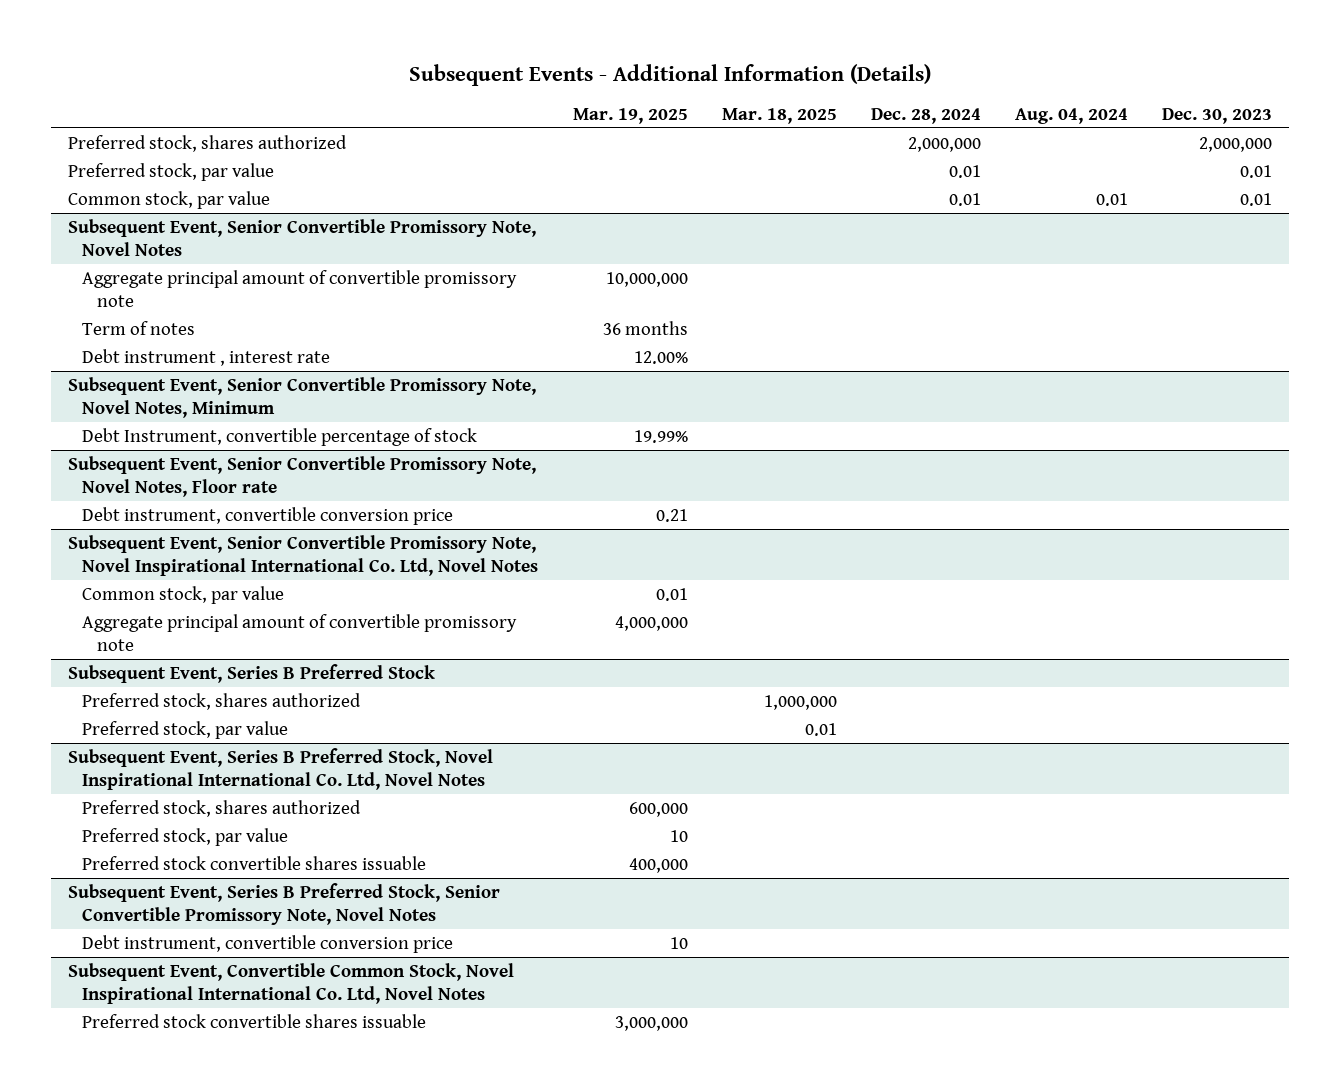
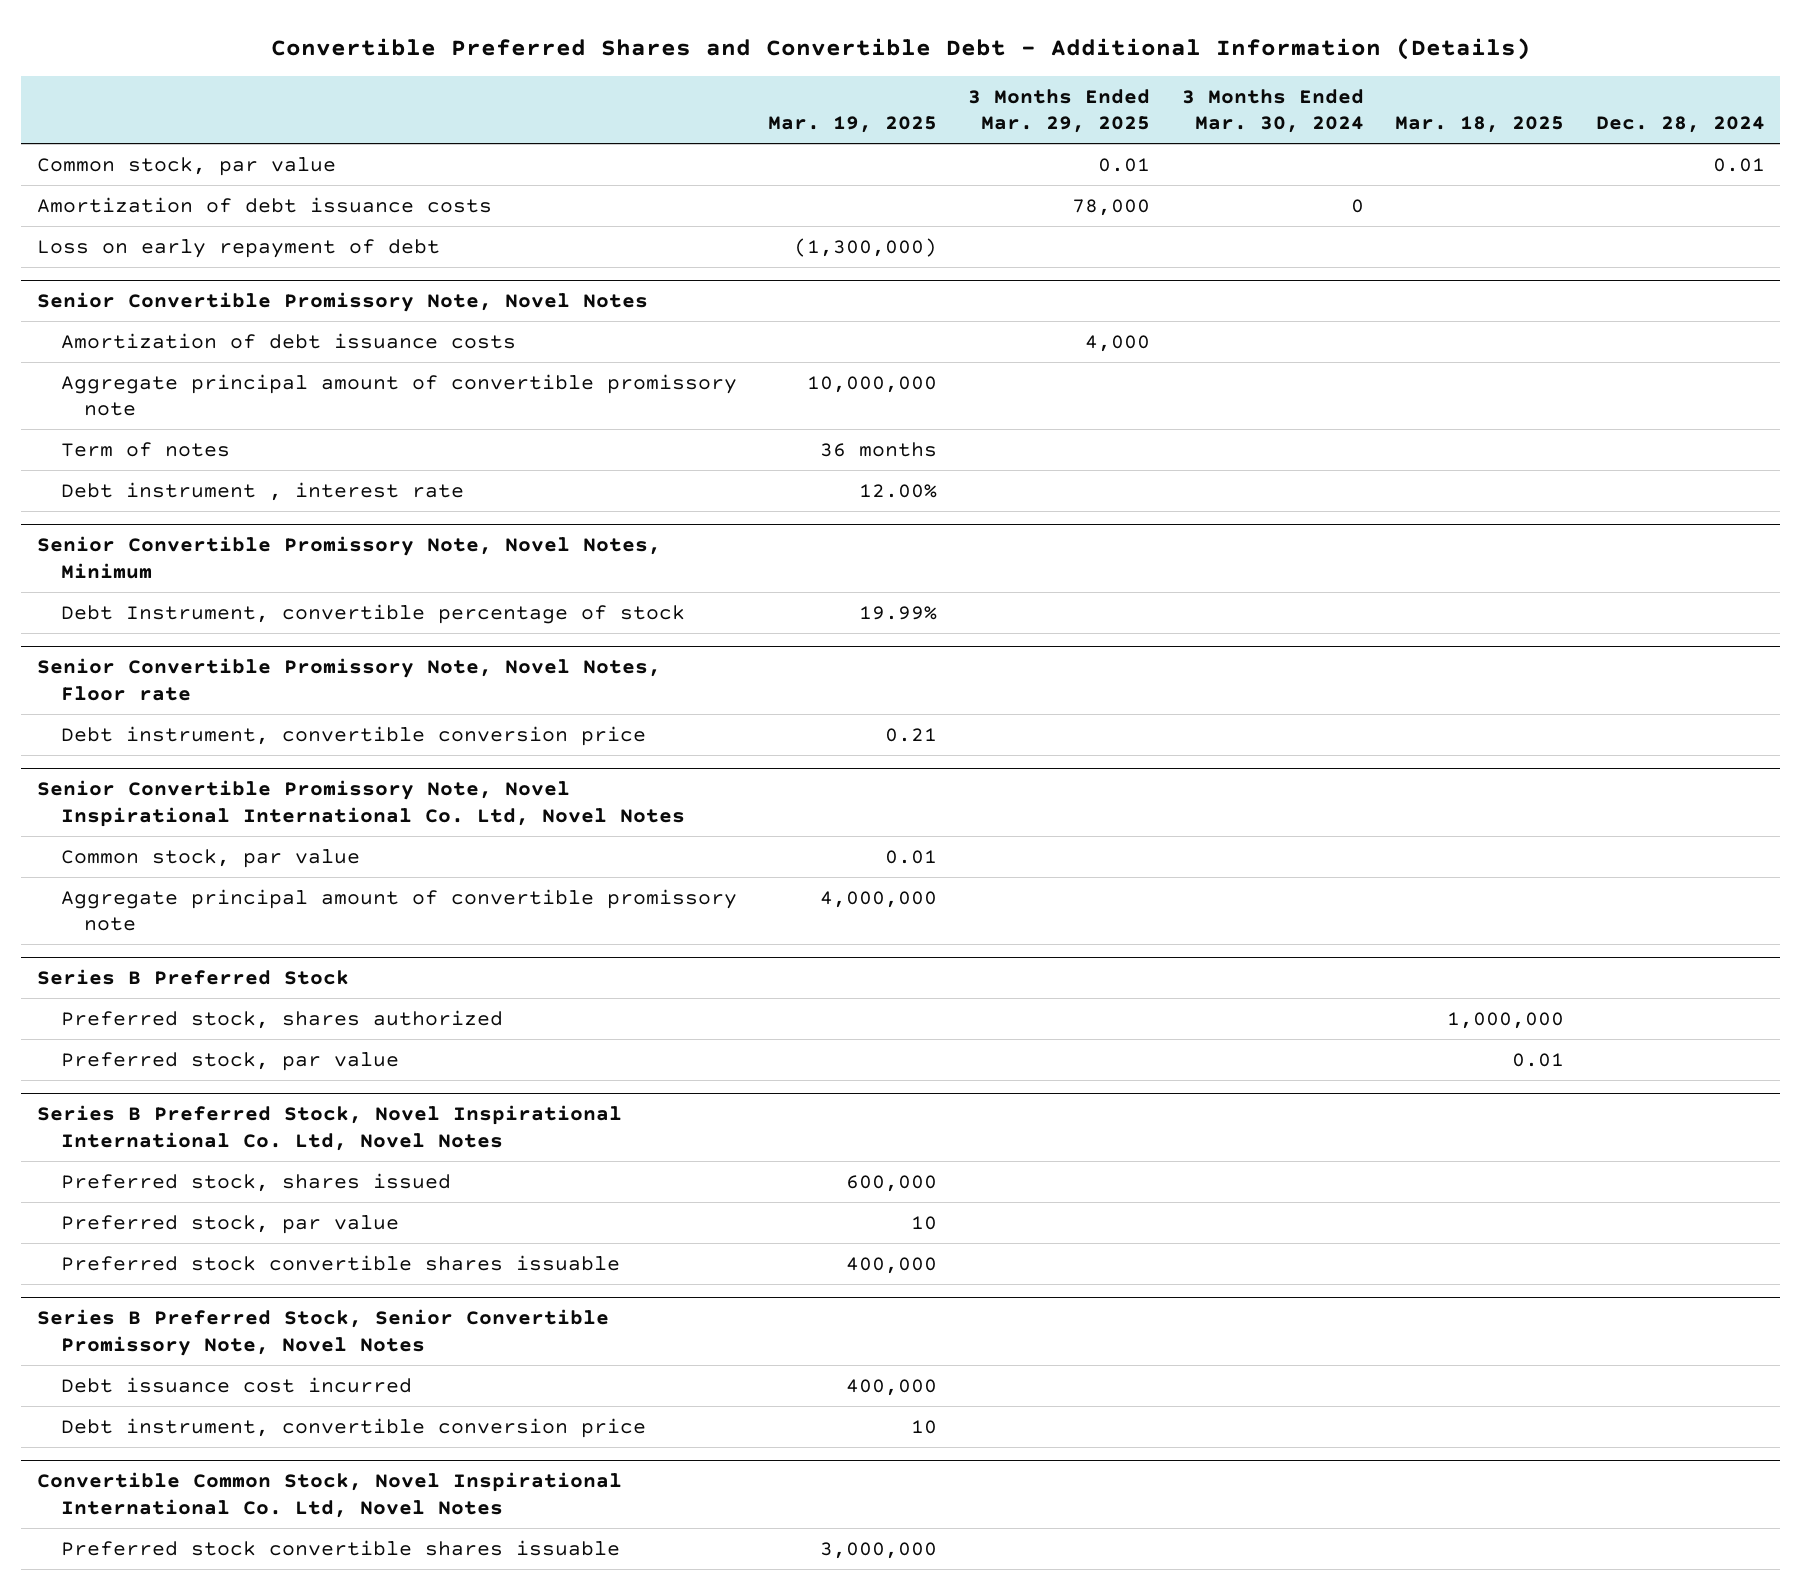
- Subsequent Events - Additional Information (Details)
+ Convertible Preferred Shares and Convertible Debt - Additional Information (Details)
- | Mar. 19, 2025 | Mar. 18, 2025 | Dec. 28, 2024 | Aug. 04, 2024 | Dec. 30, 2023
+ | Mar. 19, 2025 | 3 Months Ended Mar. 29, 2025 | 3 Months Ended Mar. 30, 2024 | Mar. 18, 2025 | Dec. 28, 2024
- Preferred stock, shares authorized | | | 2,000,000 | | 2,000,000
- Preferred stock, par value | | | 0.01 | | 0.01
- Subsequent Event, Senior Convertible Promissory Note, Novel Notes
+ Amortization of debt issuance costs | | 78,000 | 0 | |
+ Loss on early repayment of debt | (1,300,000) | | | |
+ Senior Convertible Promissory Note, Novel Notes
+ Amortization of debt issuance costs | | 4,000 | | |
- Subsequent Event, Senior Convertible Promissory Note, Novel Notes, Minimum
+ Senior Convertible Promissory Note, Novel Notes, Minimum
- Subsequent Event, Senior Convertible Promissory Note, Novel Notes, Floor rate
+ Senior Convertible Promissory Note, Novel Notes, Floor rate
- Subsequent Event, Senior Convertible Promissory Note, Novel Inspirational International Co. Ltd, Novel Notes
+ Senior Convertible Promissory Note, Novel Inspirational International Co. Ltd, Novel Notes
- Subsequent Event, Series B Preferred Stock
+ Series B Preferred Stock
- Subsequent Event, Series B Preferred Stock, Novel Inspirational International Co. Ltd, Novel Notes
- Preferred stock, shares authorized | 600,000 | | | |
+ Series B Preferred Stock, Novel Inspirational International Co. Ltd, Novel Notes
+ Preferred stock, shares issued | 600,000 | | | |
- Subsequent Event, Series B Preferred Stock, Senior Convertible Promissory Note, Novel Notes
+ Series B Preferred Stock, Senior Convertible Promissory Note, Novel Notes
+ Debt issuance cost incurred | 400,000 | | | |
- Subsequent Event, Convertible Common Stock, Novel Inspirational International Co. Ltd, Novel Notes
+ Convertible Common Stock, Novel Inspirational International Co. Ltd, Novel Notes

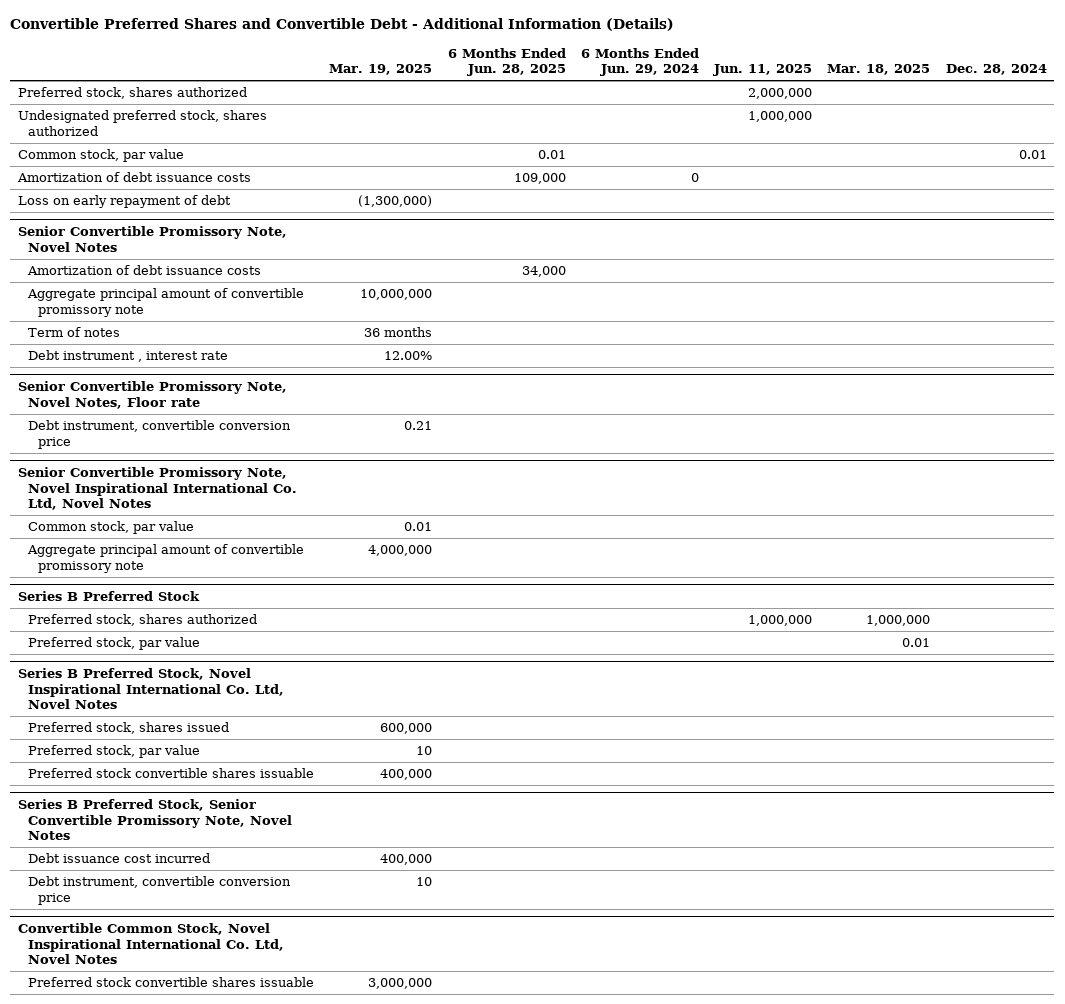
- | Mar. 19, 2025 | 3 Months Ended Mar. 29, 2025 | 3 Months Ended Mar. 30, 2024 | Mar. 18, 2025 | Dec. 28, 2024
+ | Mar. 19, 2025 | 6 Months Ended Jun. 28, 2025 | 6 Months Ended Jun. 29, 2024 | Jun. 11, 2025 | Mar. 18, 2025 | Dec. 28, 2024
+ Preferred stock, shares authorized | | | | 2,000,000 | |
+ Undesignated preferred stock, shares authorized | | | | 1,000,000 | |
- Senior Convertible Promissory Note, Novel Notes, Minimum
- Debt Instrument, convertible percentage of stock | 19.99% | | | |

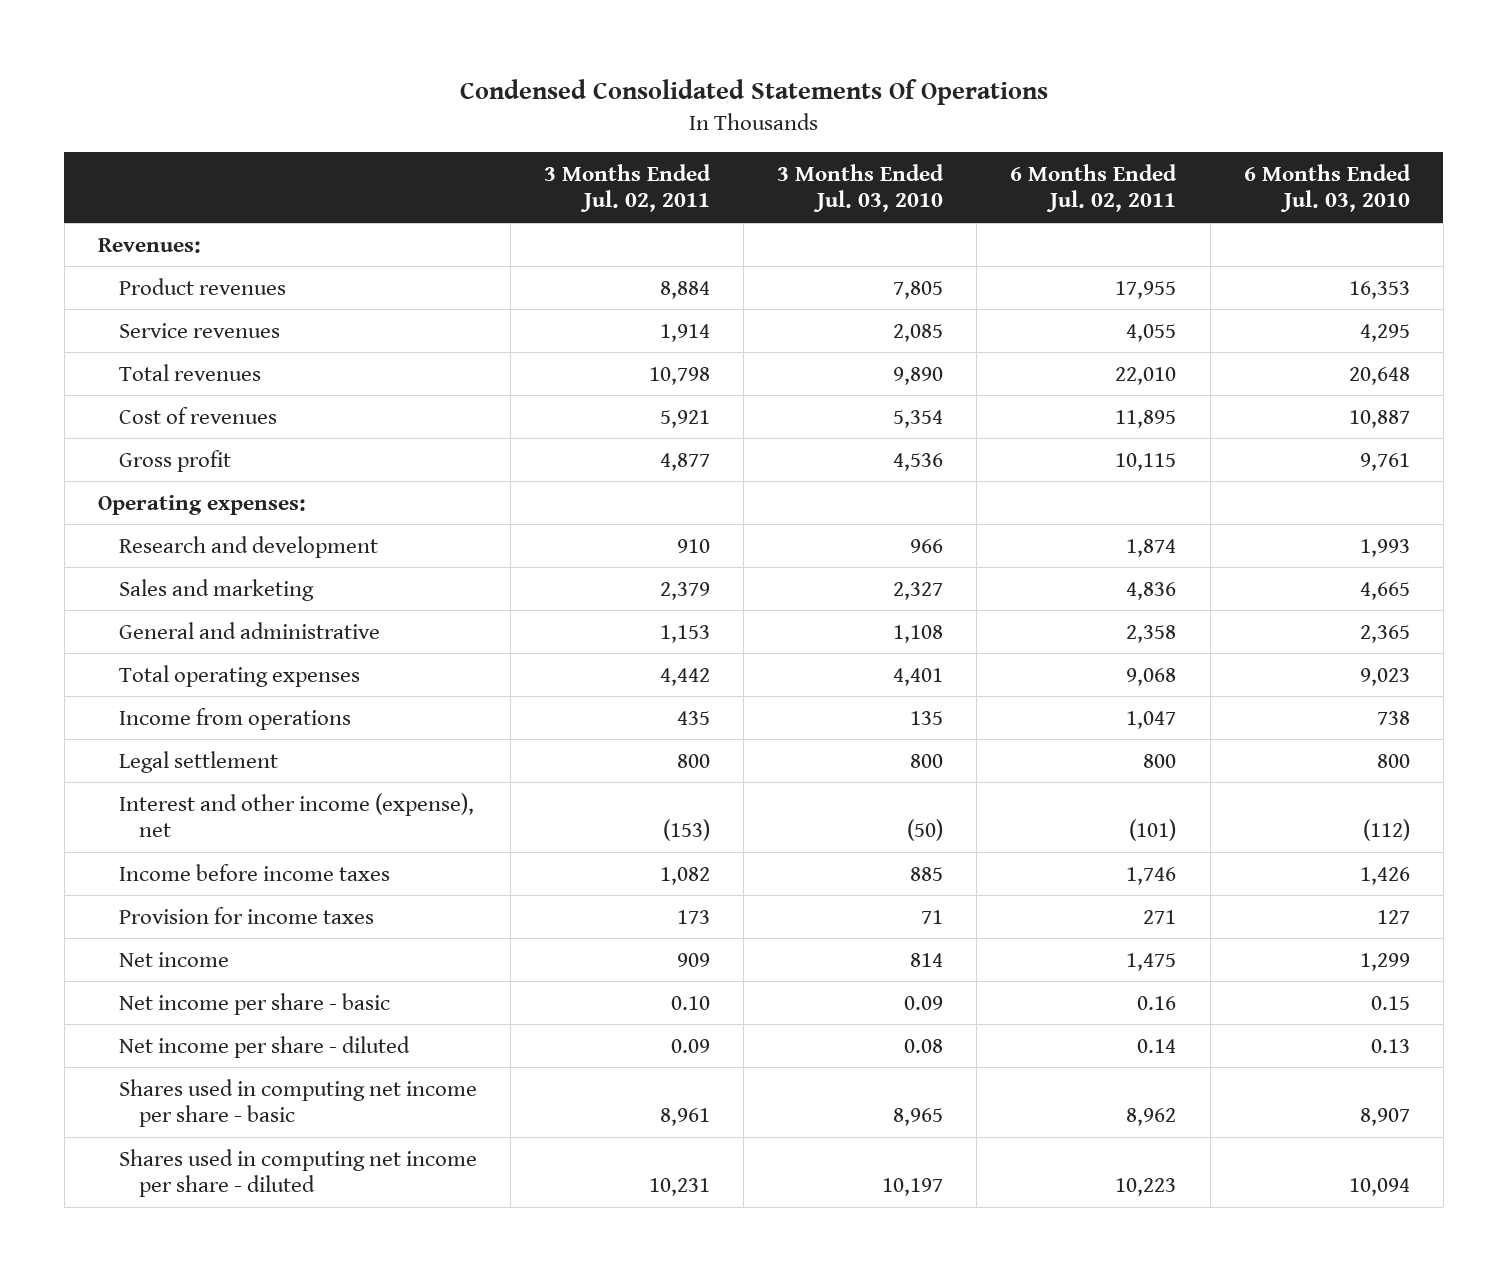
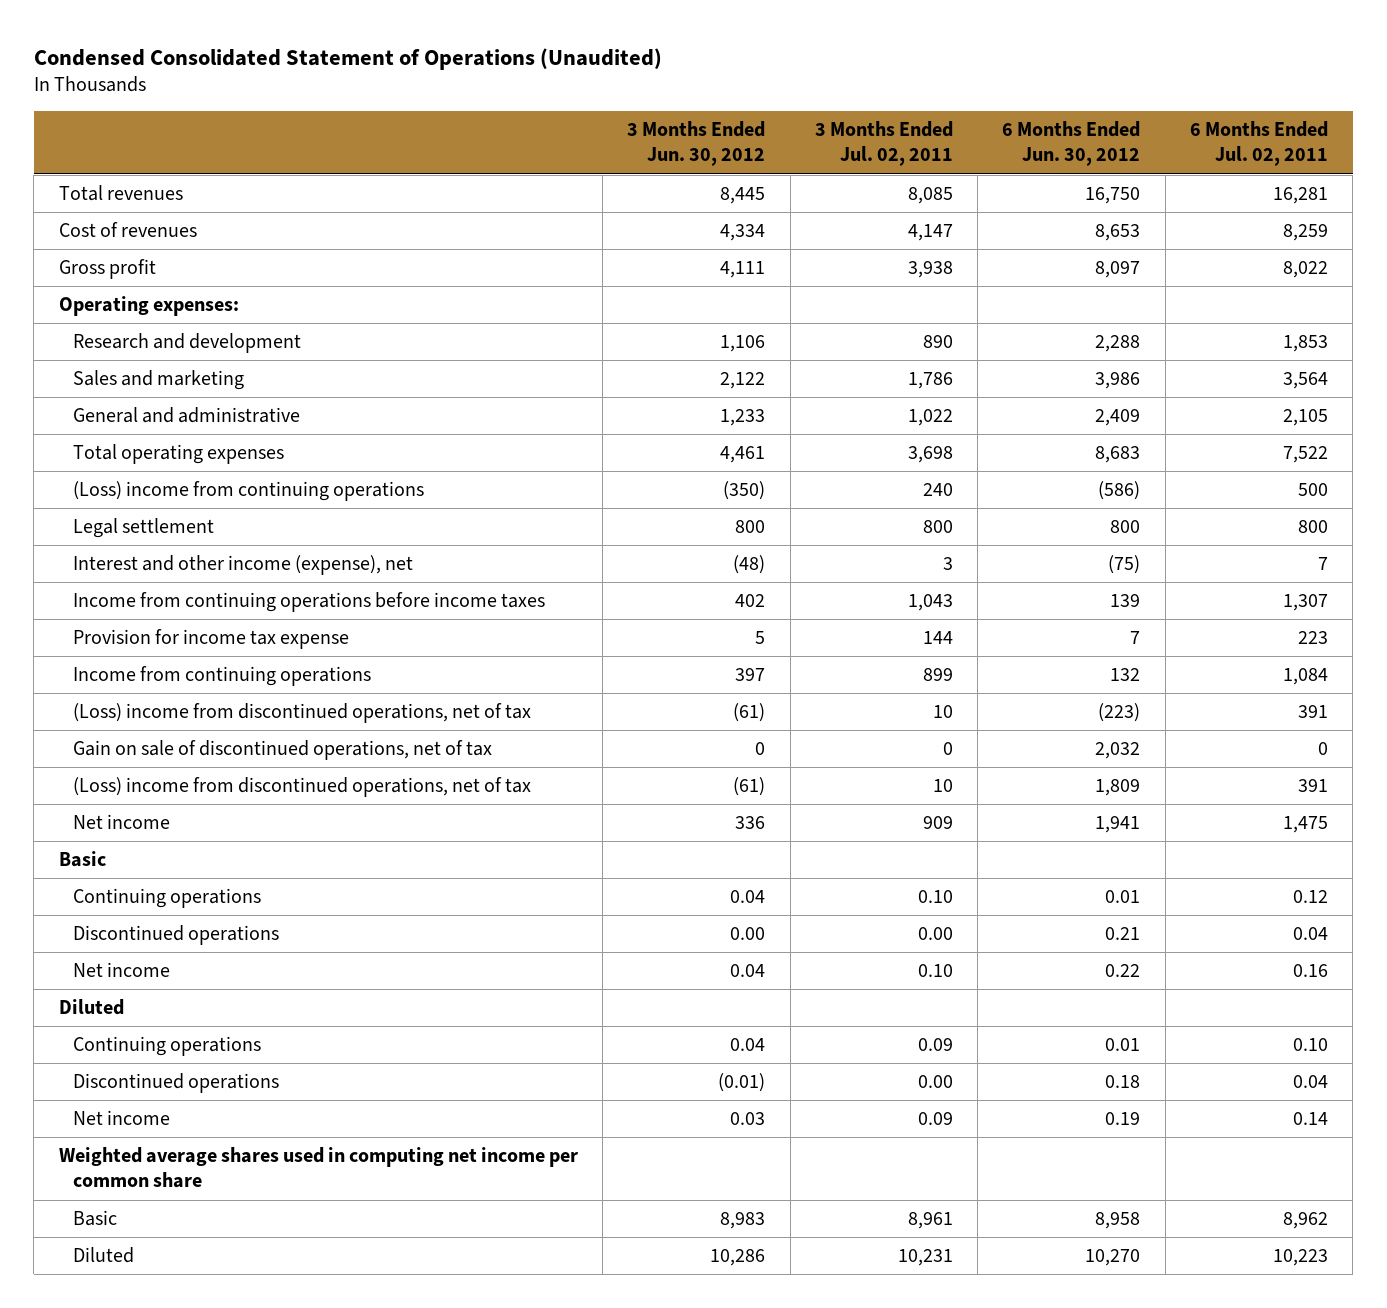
- Condensed Consolidated Statements Of Operations
+ Condensed Consolidated Statement of Operations (Unaudited)
- | 3 Months Ended Jul. 02, 2011 | 3 Months Ended Jul. 03, 2010 | 6 Months Ended Jul. 02, 2011 | 6 Months Ended Jul. 03, 2010
+ | 3 Months Ended Jun. 30, 2012 | 3 Months Ended Jul. 02, 2011 | 6 Months Ended Jun. 30, 2012 | 6 Months Ended Jul. 02, 2011
- Revenues:
- Product revenues | 8,884 | 7,805 | 17,955 | 16,353
- Service revenues | 1,914 | 2,085 | 4,055 | 4,295
- Total revenues | 10,798 | 9,890 | 22,010 | 20,648
- Cost of revenues | 5,921 | 5,354 | 11,895 | 10,887
- Gross profit | 4,877 | 4,536 | 10,115 | 9,761
+ Total revenues | 8,445 | 8,085 | 16,750 | 16,281
+ Cost of revenues | 4,334 | 4,147 | 8,653 | 8,259
+ Gross profit | 4,111 | 3,938 | 8,097 | 8,022
- Research and development | 910 | 966 | 1,874 | 1,993
- Sales and marketing | 2,379 | 2,327 | 4,836 | 4,665
- General and administrative | 1,153 | 1,108 | 2,358 | 2,365
- Total operating expenses | 4,442 | 4,401 | 9,068 | 9,023
- Income from operations | 435 | 135 | 1,047 | 738
+ Research and development | 1,106 | 890 | 2,288 | 1,853
+ Sales and marketing | 2,122 | 1,786 | 3,986 | 3,564
+ General and administrative | 1,233 | 1,022 | 2,409 | 2,105
+ Total operating expenses | 4,461 | 3,698 | 8,683 | 7,522
+ (Loss) income from continuing operations | (350) | 240 | (586) | 500
- Interest and other income (expense), net | (153) | (50) | (101) | (112)
- Income before income taxes | 1,082 | 885 | 1,746 | 1,426
- Provision for income taxes | 173 | 71 | 271 | 127
+ Interest and other income (expense), net | (48) | 3 | (75) | 7
+ Income from continuing operations before income taxes | 402 | 1,043 | 139 | 1,307
+ Provision for income tax expense | 5 | 144 | 7 | 223
+ Income from continuing operations | 397 | 899 | 132 | 1,084
+ (Loss) income from discontinued operations, net of tax | (61) | 10 | (223) | 391
+ Gain on sale of discontinued operations, net of tax | 0 | 0 | 2,032 | 0
+ (Loss) income from discontinued operations, net of tax | (61) | 10 | 1,809 | 391
- Net income per share - basic | 0.10 | 0.09 | 0.16 | 0.15
- Net income per share - diluted | 0.09 | 0.08 | 0.14 | 0.13
- Shares used in computing net income per share - basic | 8,961 | 8,965 | 8,962 | 8,907
- Shares used in computing net income per share - diluted | 10,231 | 10,197 | 10,223 | 10,094
+ Basic
+ Continuing operations | 0.04 | 0.10 | 0.01 | 0.12
+ Discontinued operations | 0.00 | 0.00 | 0.21 | 0.04
+ Net income | 0.04 | 0.10 | 0.22 | 0.16
+ Diluted
+ Continuing operations | 0.04 | 0.09 | 0.01 | 0.10
+ Discontinued operations | (0.01) | 0.00 | 0.18 | 0.04
+ Net income | 0.03 | 0.09 | 0.19 | 0.14
+ Weighted average shares used in computing net income per common share
+ Basic | 8,983 | 8,961 | 8,958 | 8,962
+ Diluted | 10,286 | 10,231 | 10,270 | 10,223

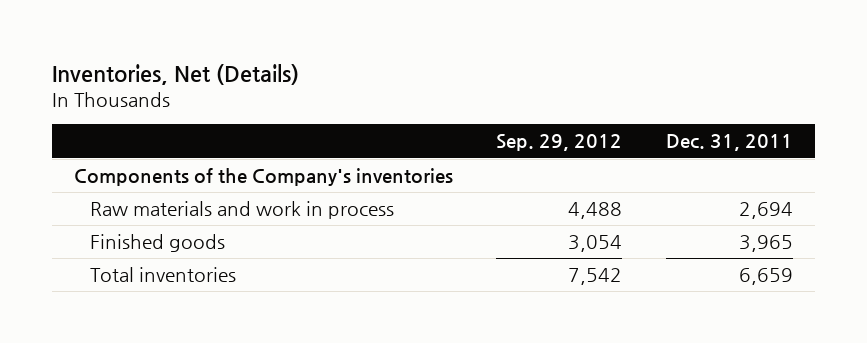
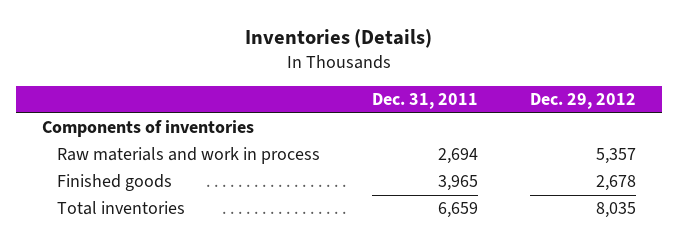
- Inventories, Net (Details)
+ Inventories (Details)
- | Sep. 29, 2012 | Dec. 31, 2011
+ | Dec. 31, 2011 | Dec. 29, 2012
- Components of the Company's inventories
+ Components of inventories

